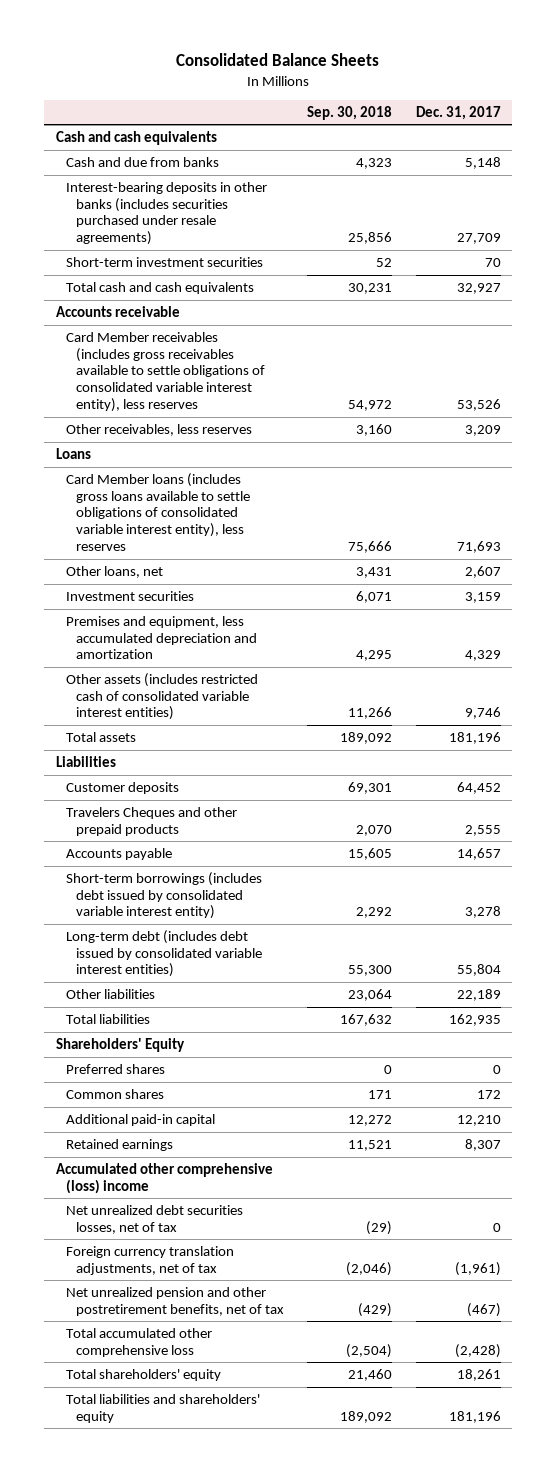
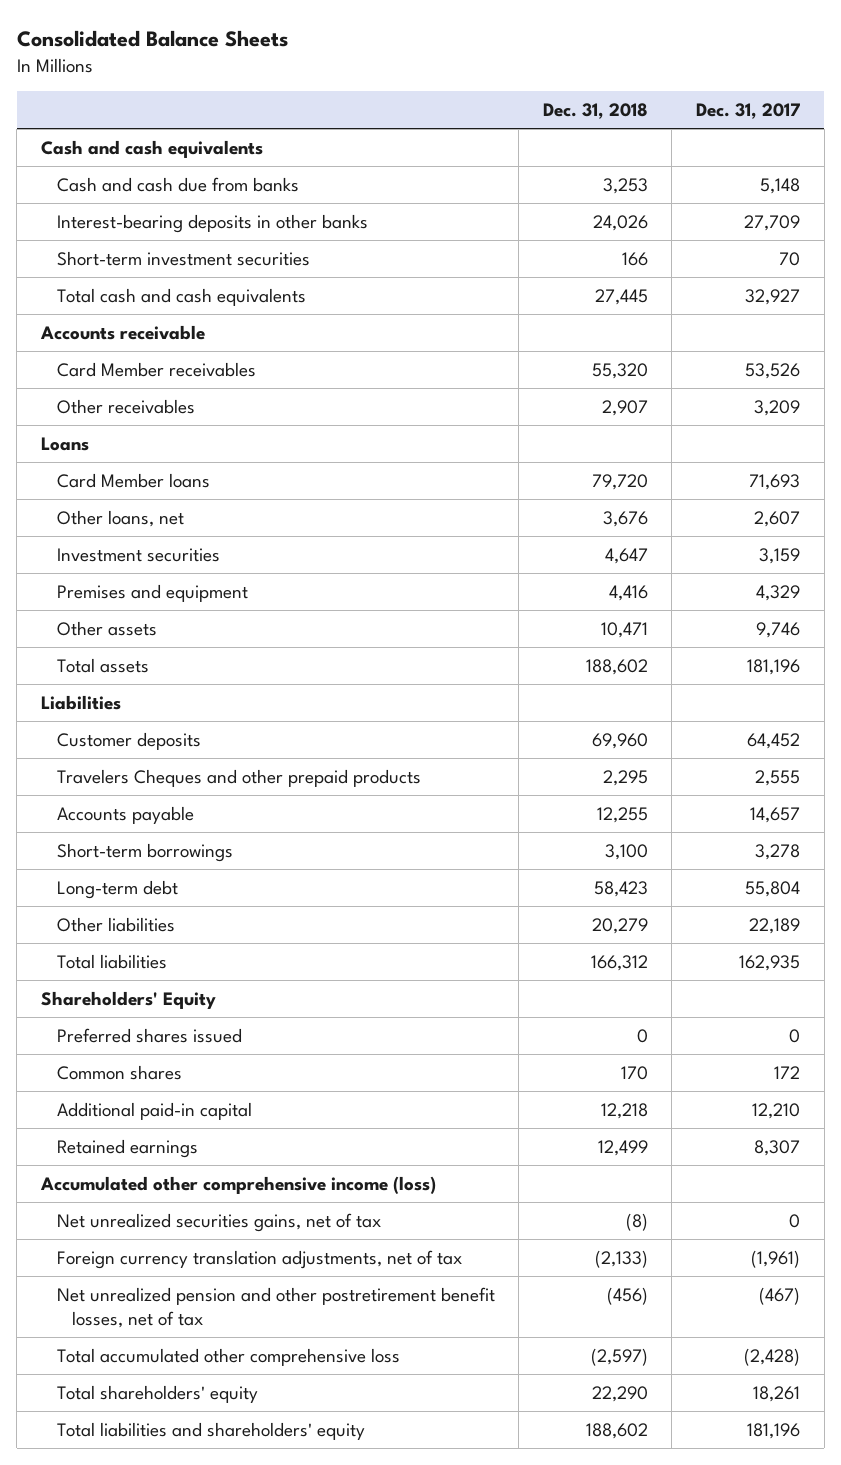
- | Sep. 30, 2018 | Dec. 31, 2017
+ | Dec. 31, 2018 | Dec. 31, 2017
- Cash and due from banks | 4,323 | 5,148
- Interest-bearing deposits in other banks (includes securities purchased under resale agreements) | 25,856 | 27,709
+ Cash and cash due from banks | 3,253 | 5,148
+ Interest-bearing deposits in other banks | 24,026 | 27,709
- Card Member receivables (includes gross receivables available to settle obligations of consolidated variable interest entity), less reserves | 54,972 | 53,526
- Other receivables, less reserves | 3,160 | 3,209
+ Card Member receivables | 55,320 | 53,526
+ Other receivables | 2,907 | 3,209
- Card Member loans (includes gross loans available to settle obligations of consolidated variable interest entity), less reserves | 75,666 | 71,693
+ Card Member loans | 79,720 | 71,693
- Premises and equipment, less accumulated depreciation and amortization | 4,295 | 4,329
- Other assets (includes restricted cash of consolidated variable interest entities) | 11,266 | 9,746
+ Premises and equipment | 4,416 | 4,329
+ Other assets | 10,471 | 9,746
- Short-term borrowings (includes debt issued by consolidated variable interest entity) | 2,292 | 3,278
- Long-term debt (includes debt issued by consolidated variable interest entities) | 55,300 | 55,804
+ Short-term borrowings | 3,100 | 3,278
+ Long-term debt | 58,423 | 55,804
- Preferred shares | 0 | 0
+ Preferred shares issued | 0 | 0
- Accumulated other comprehensive (loss) income
- Net unrealized debt securities losses, net of tax | (29) | 0
+ Accumulated other comprehensive income (loss)
+ Net unrealized securities gains, net of tax | (8) | 0
- Net unrealized pension and other postretirement benefits, net of tax | (429) | (467)
+ Net unrealized pension and other postretirement benefit losses, net of tax | (456) | (467)

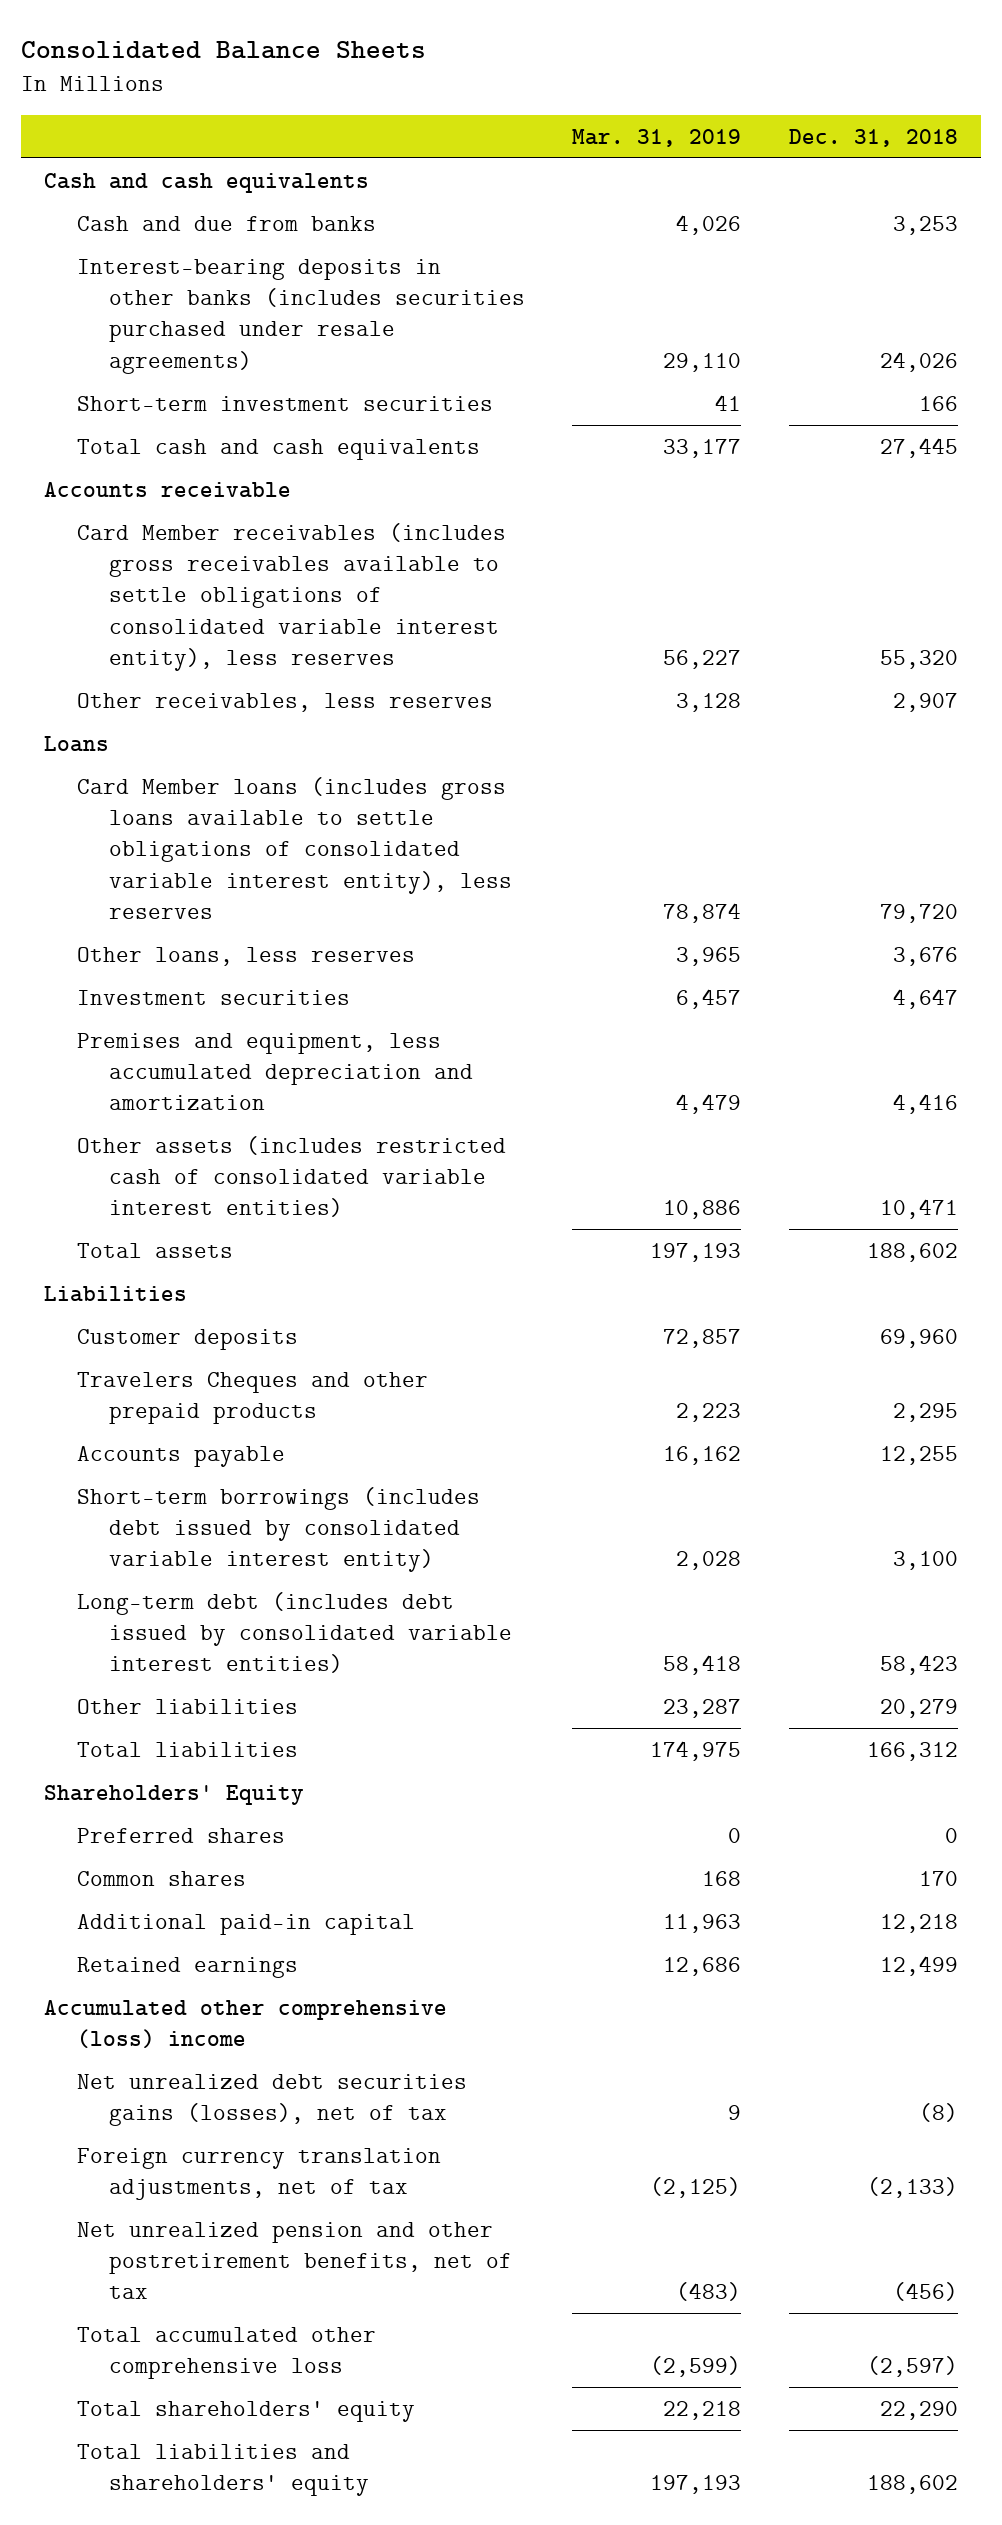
- | Dec. 31, 2018 | Dec. 31, 2017
+ | Mar. 31, 2019 | Dec. 31, 2018
- Cash and cash due from banks | 3,253 | 5,148
- Interest-bearing deposits in other banks | 24,026 | 27,709
+ Cash and due from banks | 4,026 | 3,253
+ Interest-bearing deposits in other banks (includes securities purchased under resale agreements) | 29,110 | 24,026
- Card Member receivables | 55,320 | 53,526
- Other receivables | 2,907 | 3,209
+ Card Member receivables (includes gross receivables available to settle obligations of consolidated variable interest entity), less reserves | 56,227 | 55,320
+ Other receivables, less reserves | 3,128 | 2,907
- Card Member loans | 79,720 | 71,693
- Other loans, net | 3,676 | 2,607
+ Card Member loans (includes gross loans available to settle obligations of consolidated variable interest entity), less reserves | 78,874 | 79,720
+ Other loans, less reserves | 3,965 | 3,676
- Premises and equipment | 4,416 | 4,329
- Other assets | 10,471 | 9,746
+ Premises and equipment, less accumulated depreciation and amortization | 4,479 | 4,416
+ Other assets (includes restricted cash of consolidated variable interest entities) | 10,886 | 10,471
- Short-term borrowings | 3,100 | 3,278
- Long-term debt | 58,423 | 55,804
+ Short-term borrowings (includes debt issued by consolidated variable interest entity) | 2,028 | 3,100
+ Long-term debt (includes debt issued by consolidated variable interest entities) | 58,418 | 58,423
- Preferred shares issued | 0 | 0
+ Preferred shares | 0 | 0
- Accumulated other comprehensive income (loss)
- Net unrealized securities gains, net of tax | (8) | 0
+ Accumulated other comprehensive (loss) income
+ Net unrealized debt securities gains (losses), net of tax | 9 | (8)
- Net unrealized pension and other postretirement benefit losses, net of tax | (456) | (467)
+ Net unrealized pension and other postretirement benefits, net of tax | (483) | (456)

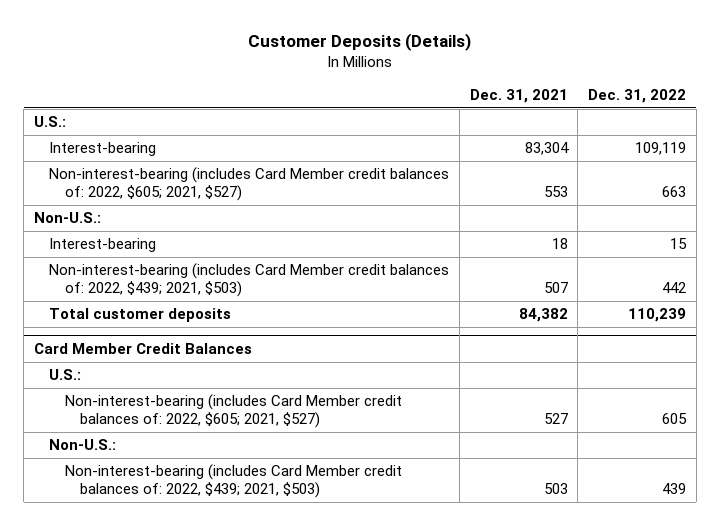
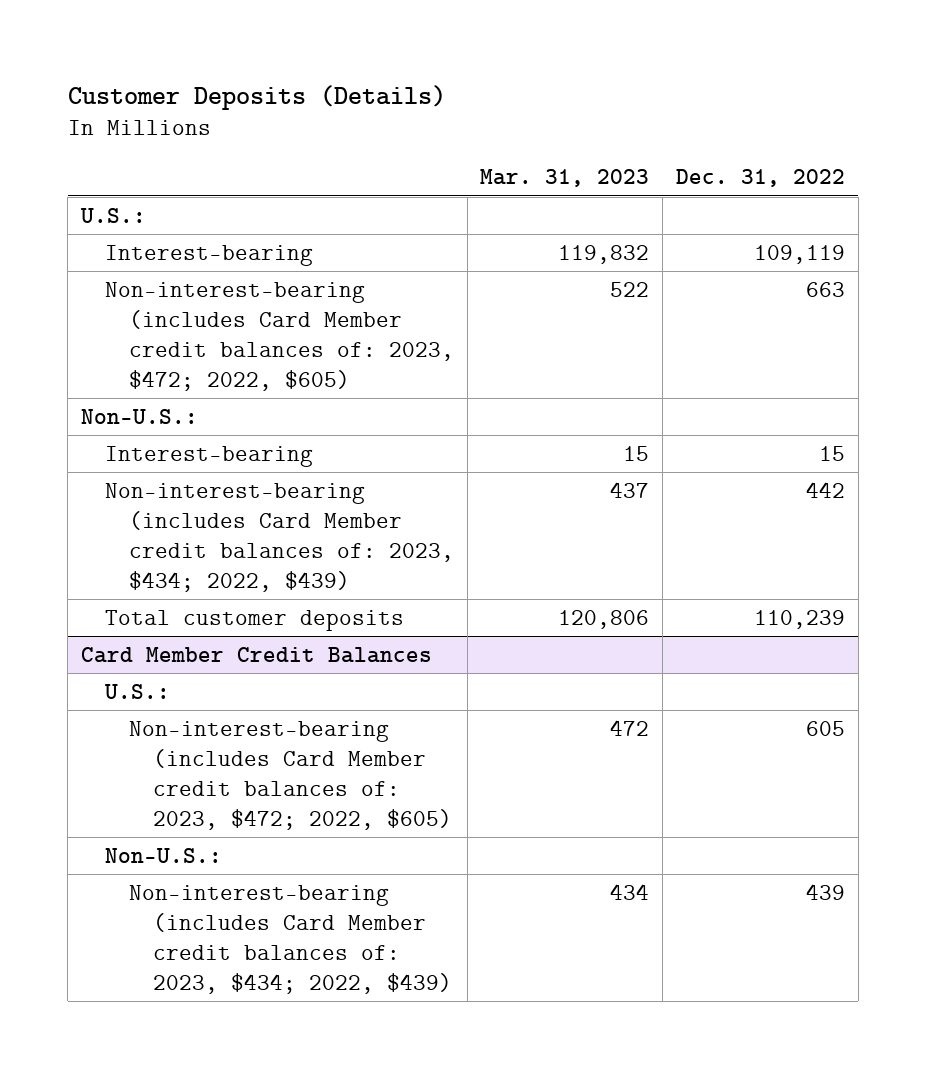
- | Dec. 31, 2021 | Dec. 31, 2022
+ | Mar. 31, 2023 | Dec. 31, 2022
- Non-interest-bearing (includes Card Member credit balances of: 2022, $605; 2021, $527) | 553 | 663
+ Non-interest-bearing (includes Card Member credit balances of: 2023, $472; 2022, $605) | 522 | 663
- Non-interest-bearing (includes Card Member credit balances of: 2022, $439; 2021, $503) | 507 | 442
+ Non-interest-bearing (includes Card Member credit balances of: 2023, $434; 2022, $439) | 437 | 442
@ Card Member Credit Balances
- Non-interest-bearing (includes Card Member credit balances of: 2022, $605; 2021, $527) | 527 | 605
+ Non-interest-bearing (includes Card Member credit balances of: 2023, $472; 2022, $605) | 472 | 605
- Non-interest-bearing (includes Card Member credit balances of: 2022, $439; 2021, $503) | 503 | 439
+ Non-interest-bearing (includes Card Member credit balances of: 2023, $434; 2022, $439) | 434 | 439

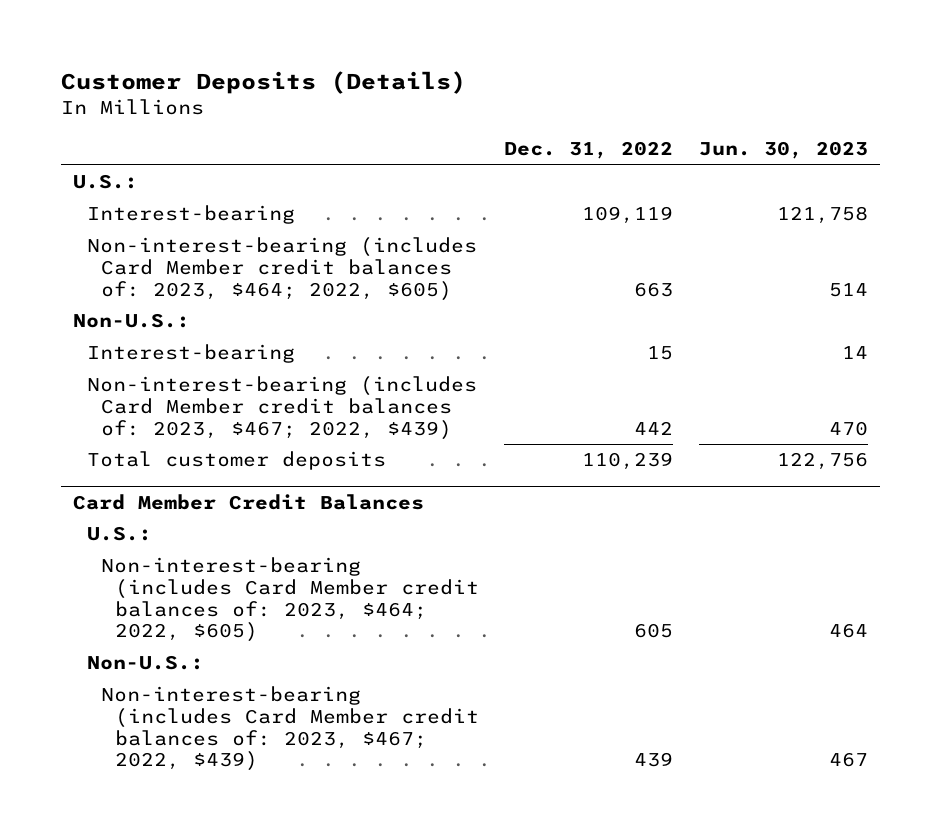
- | Mar. 31, 2023 | Dec. 31, 2022
+ | Dec. 31, 2022 | Jun. 30, 2023
- Non-interest-bearing (includes Card Member credit balances of: 2023, $472; 2022, $605) | 522 | 663
+ Non-interest-bearing (includes Card Member credit balances of: 2023, $464; 2022, $605) | 663 | 514
- Non-interest-bearing (includes Card Member credit balances of: 2023, $434; 2022, $439) | 437 | 442
+ Non-interest-bearing (includes Card Member credit balances of: 2023, $467; 2022, $439) | 442 | 470
@ Card Member Credit Balances
- Non-interest-bearing (includes Card Member credit balances of: 2023, $472; 2022, $605) | 472 | 605
+ Non-interest-bearing (includes Card Member credit balances of: 2023, $464; 2022, $605) | 605 | 464
- Non-interest-bearing (includes Card Member credit balances of: 2023, $434; 2022, $439) | 434 | 439
+ Non-interest-bearing (includes Card Member credit balances of: 2023, $467; 2022, $439) | 439 | 467

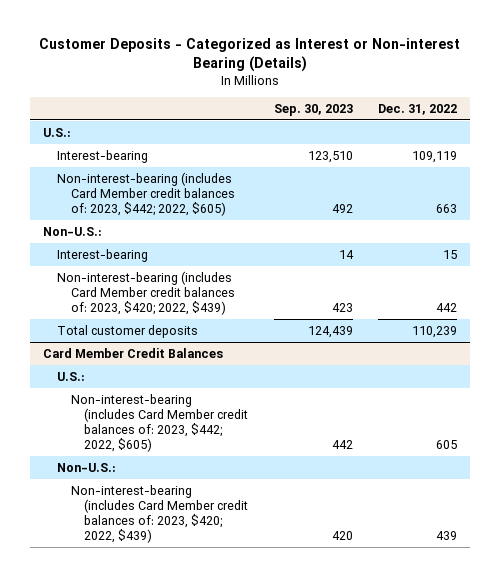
- Customer Deposits (Details)
+ Customer Deposits - Categorized as Interest or Non-interest Bearing (Details)
- | Dec. 31, 2022 | Jun. 30, 2023
+ | Sep. 30, 2023 | Dec. 31, 2022
- Non-interest-bearing (includes Card Member credit balances of: 2023, $464; 2022, $605) | 663 | 514
+ Non-interest-bearing (includes Card Member credit balances of: 2023, $442; 2022, $605) | 492 | 663
- Non-interest-bearing (includes Card Member credit balances of: 2023, $467; 2022, $439) | 442 | 470
+ Non-interest-bearing (includes Card Member credit balances of: 2023, $420; 2022, $439) | 423 | 442
@ Card Member Credit Balances
- Non-interest-bearing (includes Card Member credit balances of: 2023, $464; 2022, $605) | 605 | 464
+ Non-interest-bearing (includes Card Member credit balances of: 2023, $442; 2022, $605) | 442 | 605
- Non-interest-bearing (includes Card Member credit balances of: 2023, $467; 2022, $439) | 439 | 467
+ Non-interest-bearing (includes Card Member credit balances of: 2023, $420; 2022, $439) | 420 | 439

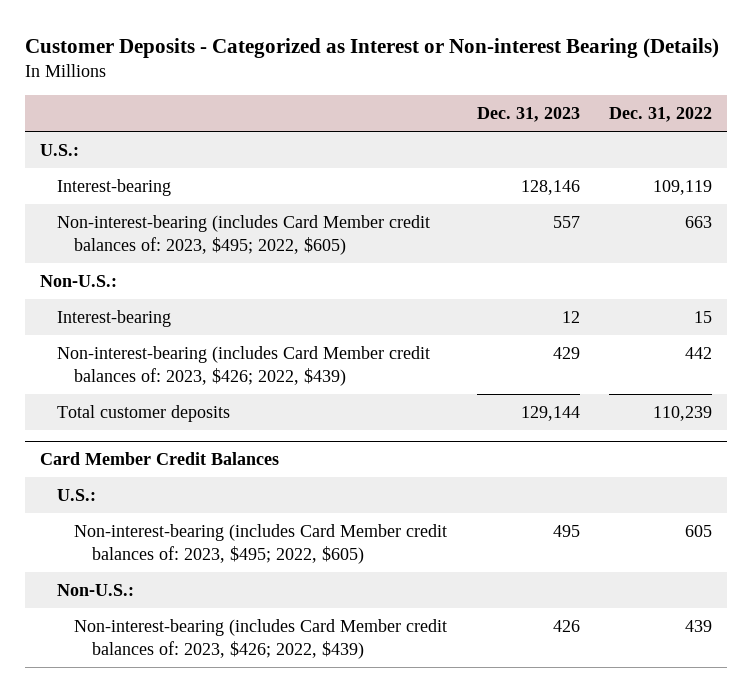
- | Sep. 30, 2023 | Dec. 31, 2022
+ | Dec. 31, 2023 | Dec. 31, 2022
- Non-interest-bearing (includes Card Member credit balances of: 2023, $442; 2022, $605) | 492 | 663
+ Non-interest-bearing (includes Card Member credit balances of: 2023, $495; 2022, $605) | 557 | 663
- Non-interest-bearing (includes Card Member credit balances of: 2023, $420; 2022, $439) | 423 | 442
+ Non-interest-bearing (includes Card Member credit balances of: 2023, $426; 2022, $439) | 429 | 442
@ Card Member Credit Balances
- Non-interest-bearing (includes Card Member credit balances of: 2023, $442; 2022, $605) | 442 | 605
+ Non-interest-bearing (includes Card Member credit balances of: 2023, $495; 2022, $605) | 495 | 605
- Non-interest-bearing (includes Card Member credit balances of: 2023, $420; 2022, $439) | 420 | 439
+ Non-interest-bearing (includes Card Member credit balances of: 2023, $426; 2022, $439) | 426 | 439

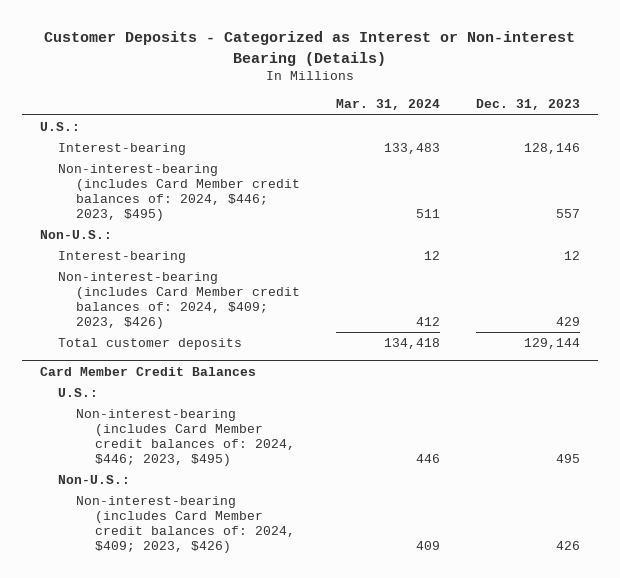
- | Dec. 31, 2023 | Dec. 31, 2022
+ | Mar. 31, 2024 | Dec. 31, 2023
- Non-interest-bearing (includes Card Member credit balances of: 2023, $495; 2022, $605) | 557 | 663
+ Non-interest-bearing (includes Card Member credit balances of: 2024, $446; 2023, $495) | 511 | 557
- Non-interest-bearing (includes Card Member credit balances of: 2023, $426; 2022, $439) | 429 | 442
+ Non-interest-bearing (includes Card Member credit balances of: 2024, $409; 2023, $426) | 412 | 429
@ Card Member Credit Balances
- Non-interest-bearing (includes Card Member credit balances of: 2023, $495; 2022, $605) | 495 | 605
+ Non-interest-bearing (includes Card Member credit balances of: 2024, $446; 2023, $495) | 446 | 495
- Non-interest-bearing (includes Card Member credit balances of: 2023, $426; 2022, $439) | 426 | 439
+ Non-interest-bearing (includes Card Member credit balances of: 2024, $409; 2023, $426) | 409 | 426

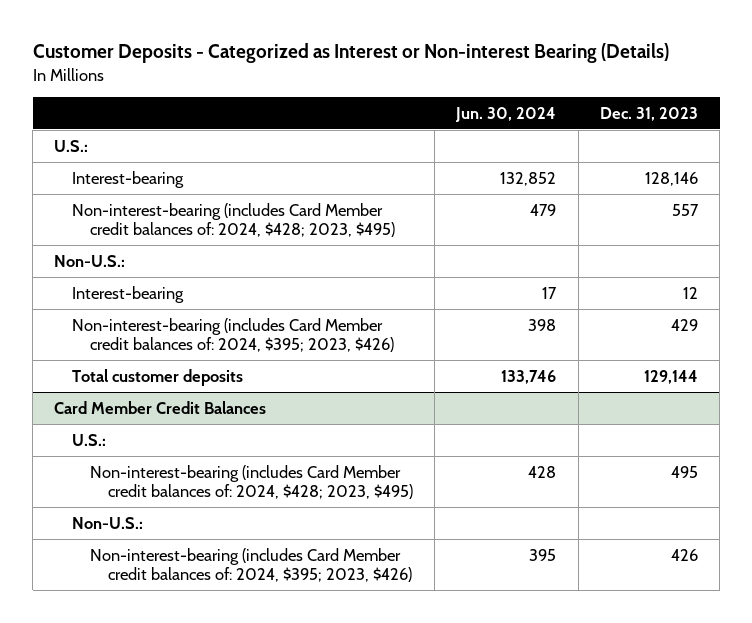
- | Mar. 31, 2024 | Dec. 31, 2023
+ | Jun. 30, 2024 | Dec. 31, 2023
- Non-interest-bearing (includes Card Member credit balances of: 2024, $446; 2023, $495) | 511 | 557
+ Non-interest-bearing (includes Card Member credit balances of: 2024, $428; 2023, $495) | 479 | 557
- Non-interest-bearing (includes Card Member credit balances of: 2024, $409; 2023, $426) | 412 | 429
+ Non-interest-bearing (includes Card Member credit balances of: 2024, $395; 2023, $426) | 398 | 429
@ Card Member Credit Balances
- Non-interest-bearing (includes Card Member credit balances of: 2024, $446; 2023, $495) | 446 | 495
+ Non-interest-bearing (includes Card Member credit balances of: 2024, $428; 2023, $495) | 428 | 495
- Non-interest-bearing (includes Card Member credit balances of: 2024, $409; 2023, $426) | 409 | 426
+ Non-interest-bearing (includes Card Member credit balances of: 2024, $395; 2023, $426) | 395 | 426

